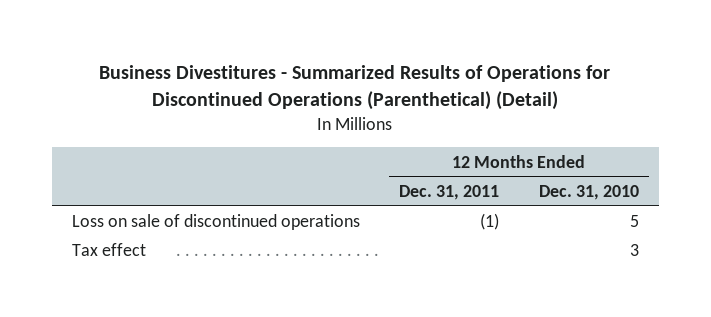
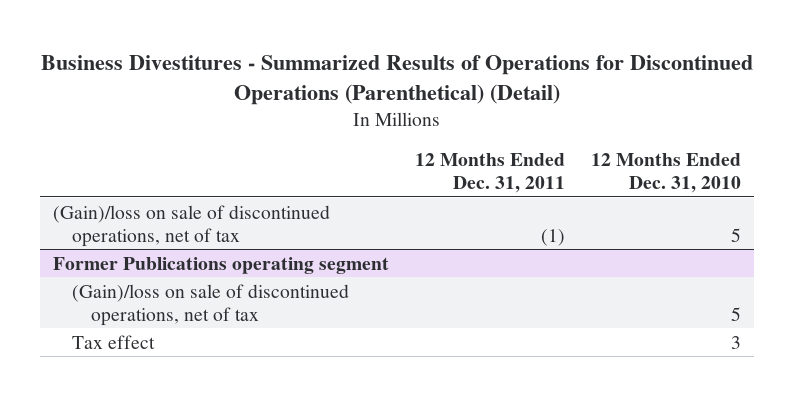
- Loss on sale of discontinued operations | (1) | 5
+ (Gain)/loss on sale of discontinued operations, net of tax | (1) | 5
+ Former Publications operating segment
+ (Gain)/loss on sale of discontinued operations, net of tax | | 5

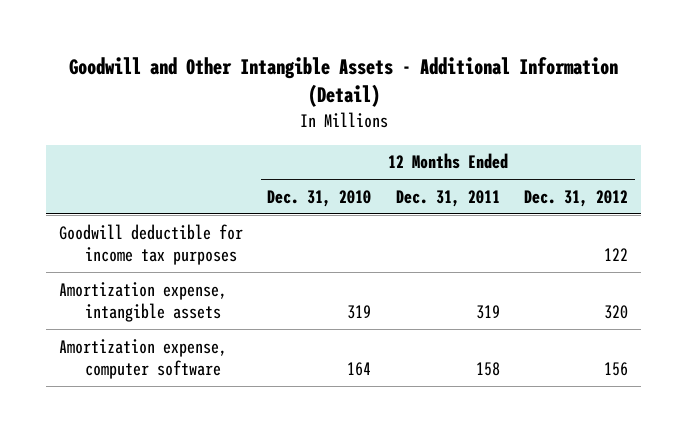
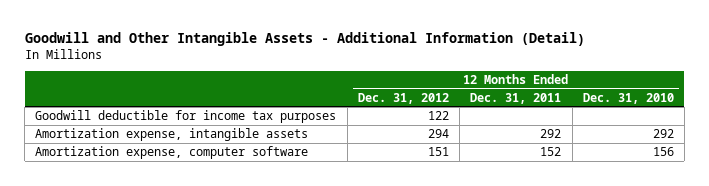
- | 12 Months Ended Dec. 31, 2010 | 12 Months Ended Dec. 31, 2011 | 12 Months Ended Dec. 31, 2012
+ | 12 Months Ended Dec. 31, 2012 | 12 Months Ended Dec. 31, 2011 | 12 Months Ended Dec. 31, 2010
- Amortization expense, intangible assets | 319 | 319 | 320
- Amortization expense, computer software | 164 | 158 | 156
+ Amortization expense, intangible assets | 294 | 292 | 292
+ Amortization expense, computer software | 151 | 152 | 156

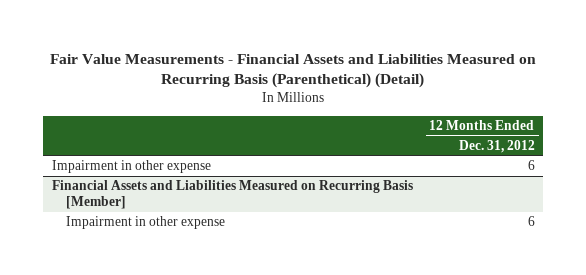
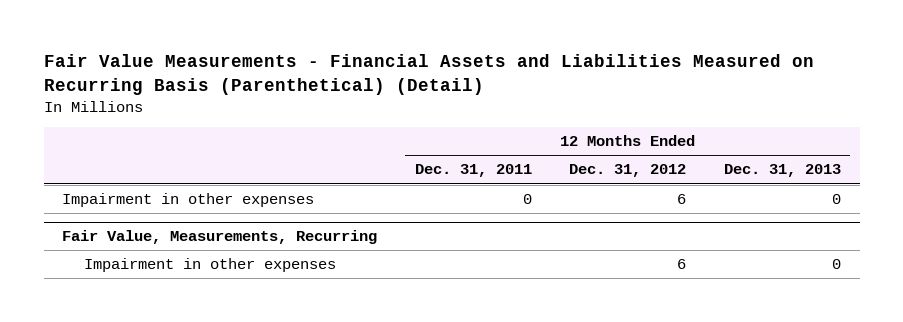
- | 12 Months Ended Dec. 31, 2012
+ | 12 Months Ended Dec. 31, 2011 | 12 Months Ended Dec. 31, 2012 | 12 Months Ended Dec. 31, 2013
- Impairment in other expense | 6
- Financial Assets and Liabilities Measured on Recurring Basis [Member]
- Impairment in other expense | 6
+ Impairment in other expenses | 0 | 6 | 0
+ Fair Value, Measurements, Recurring
+ Impairment in other expenses | | 6 | 0

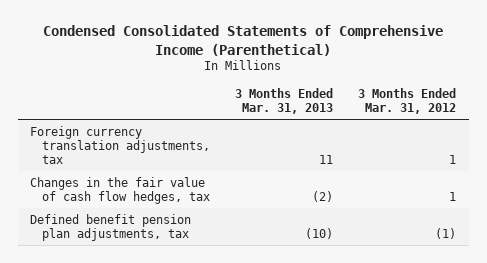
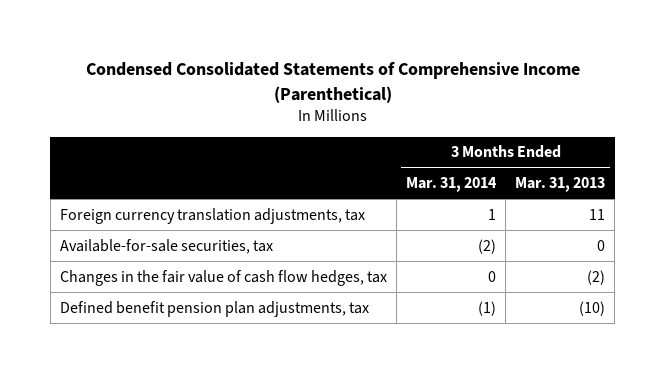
- | 3 Months Ended Mar. 31, 2013 | 3 Months Ended Mar. 31, 2012
+ | 3 Months Ended Mar. 31, 2014 | 3 Months Ended Mar. 31, 2013
+ Available-for-sale securities, tax | (2) | 0

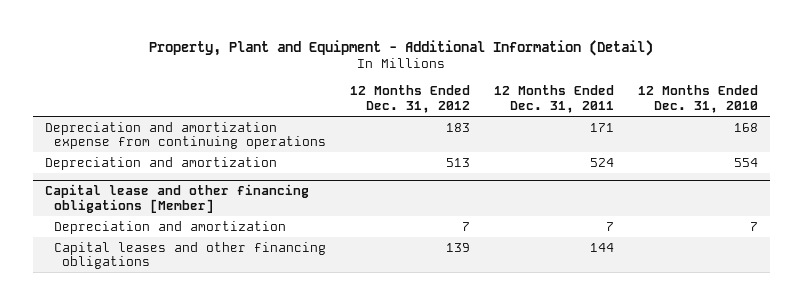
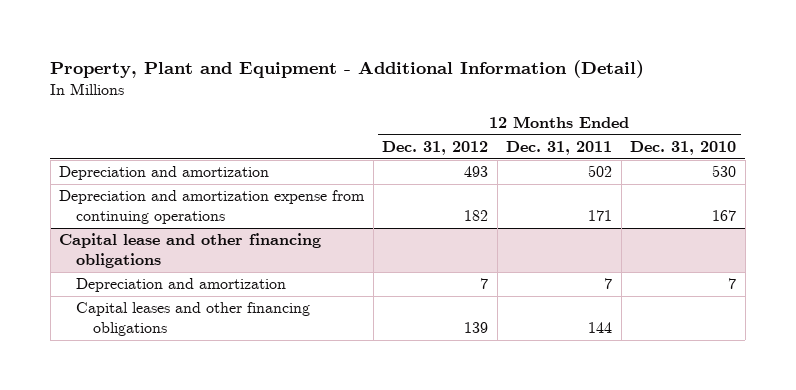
- Depreciation and amortization expense from continuing operations | 183 | 171 | 168
- Depreciation and amortization | 513 | 524 | 554
- Capital lease and other financing obligations [Member]
+ Depreciation and amortization | 493 | 502 | 530
+ Depreciation and amortization expense from continuing operations | 182 | 171 | 167
+ Capital lease and other financing obligations

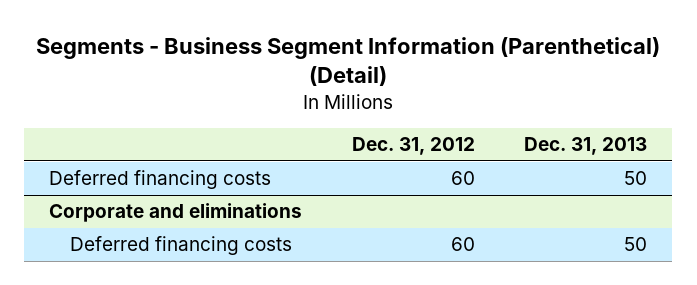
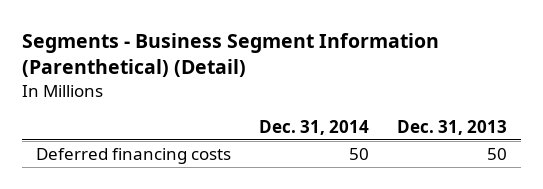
- | Dec. 31, 2012 | Dec. 31, 2013
+ | Dec. 31, 2014 | Dec. 31, 2013
- Corporate and eliminations
- Deferred financing costs | 60 | 50

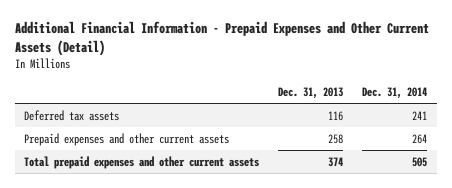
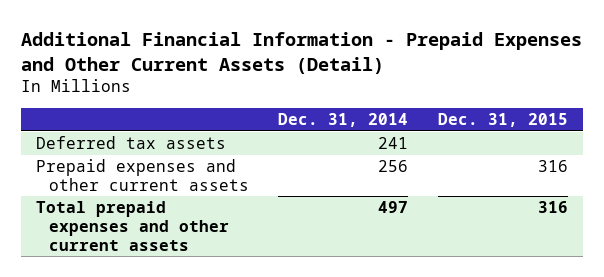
- | Dec. 31, 2013 | Dec. 31, 2014
+ | Dec. 31, 2014 | Dec. 31, 2015
- Prepaid expenses and other current assets | 258 | 264
- Total prepaid expenses and other current assets | 374 | 505
+ Prepaid expenses and other current assets | 256 | 316
+ Total prepaid expenses and other current assets | 497 | 316

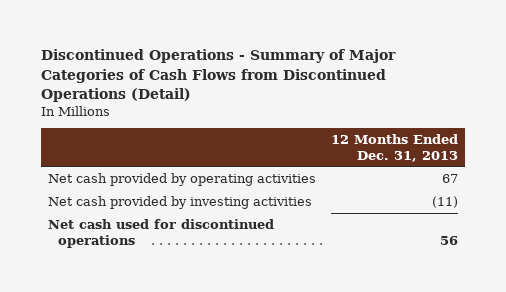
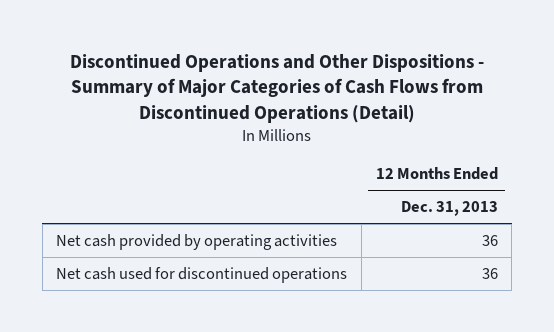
- Discontinued Operations - Summary of Major Categories of Cash Flows from Discontinued Operations (Detail)
+ Discontinued Operations and Other Dispositions - Summary of Major Categories of Cash Flows from Discontinued Operations (Detail)
- Net cash provided by operating activities | 67
- Net cash provided by investing activities | (11)
- Net cash used for discontinued operations | 56
+ Net cash provided by operating activities | 36
+ Net cash used for discontinued operations | 36

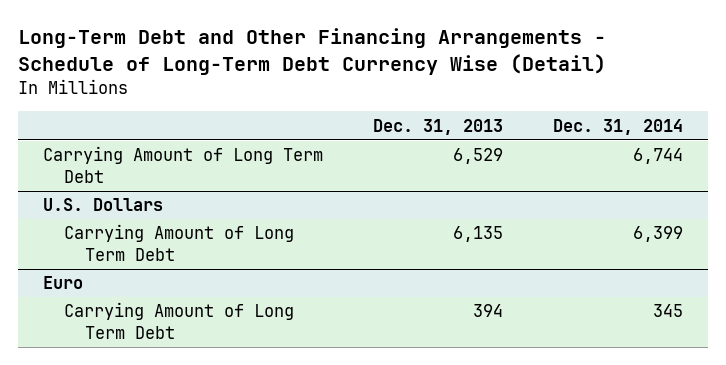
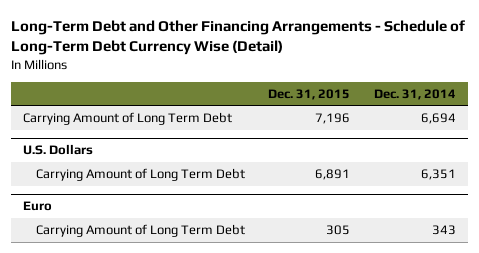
- | Dec. 31, 2013 | Dec. 31, 2014
+ | Dec. 31, 2015 | Dec. 31, 2014
- Carrying Amount of Long Term Debt | 6,529 | 6,744
+ Carrying Amount of Long Term Debt | 7,196 | 6,694
@ U.S. Dollars
- Carrying Amount of Long Term Debt | 6,135 | 6,399
+ Carrying Amount of Long Term Debt | 6,891 | 6,351
@ Euro
- Carrying Amount of Long Term Debt | 394 | 345
+ Carrying Amount of Long Term Debt | 305 | 343

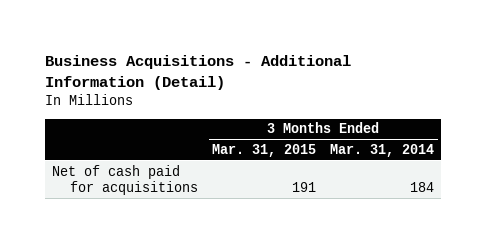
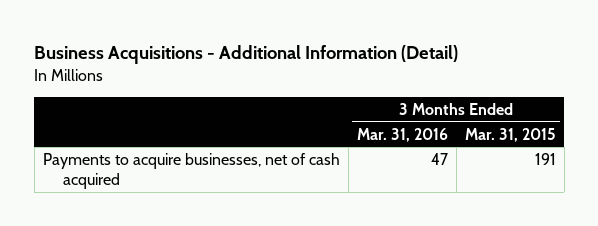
- | 3 Months Ended Mar. 31, 2015 | 3 Months Ended Mar. 31, 2014
+ | 3 Months Ended Mar. 31, 2016 | 3 Months Ended Mar. 31, 2015
- Net of cash paid for acquisitions | 191 | 184
+ Payments to acquire businesses, net of cash acquired | 47 | 191

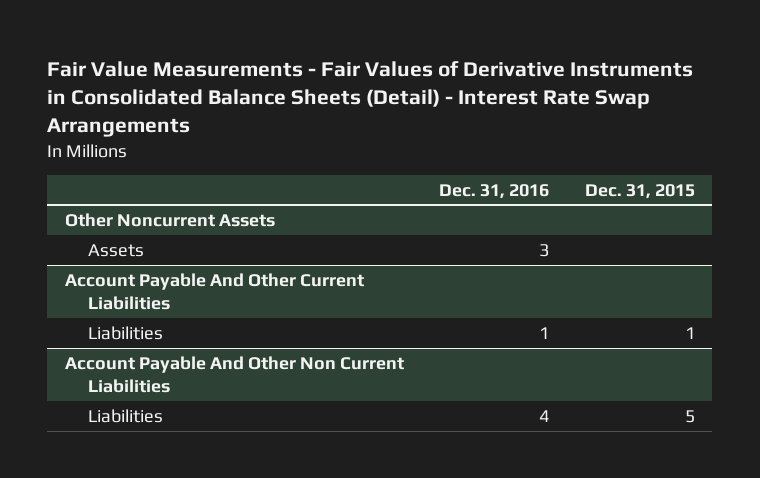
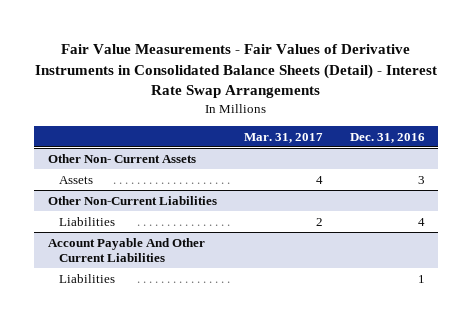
- | Dec. 31, 2016 | Dec. 31, 2015
+ | Mar. 31, 2017 | Dec. 31, 2016
- Other Noncurrent Assets
+ Other Non- Current Assets
+ Other Non-Current Liabilities
+ Liabilities | 2 | 4
- Account Payable And Other Non Current Liabilities
- Liabilities | 4 | 5

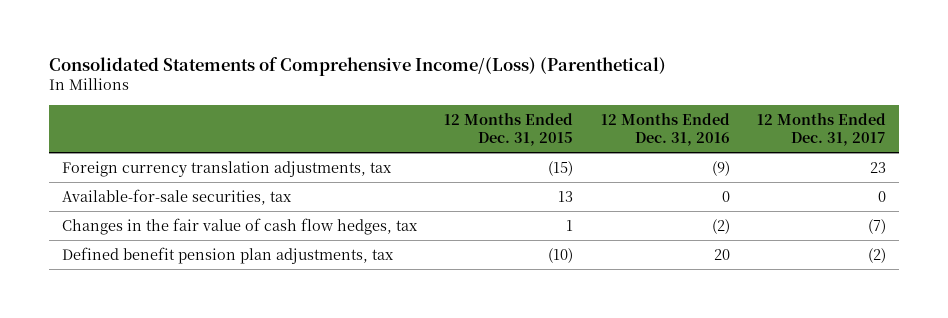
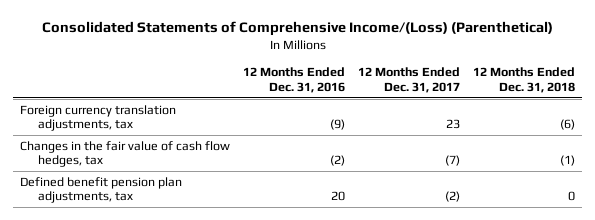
- | 12 Months Ended Dec. 31, 2015 | 12 Months Ended Dec. 31, 2016 | 12 Months Ended Dec. 31, 2017
+ | 12 Months Ended Dec. 31, 2016 | 12 Months Ended Dec. 31, 2017 | 12 Months Ended Dec. 31, 2018
- Available-for-sale securities, tax | 13 | 0 | 0

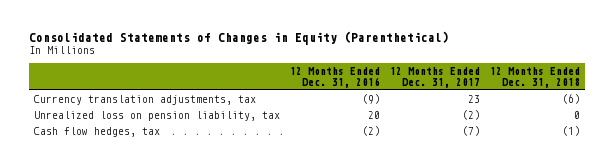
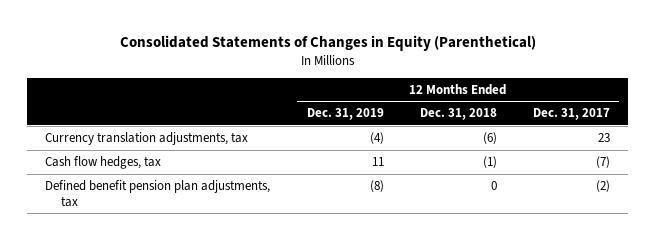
- | 12 Months Ended Dec. 31, 2016 | 12 Months Ended Dec. 31, 2017 | 12 Months Ended Dec. 31, 2018
+ | 12 Months Ended Dec. 31, 2019 | 12 Months Ended Dec. 31, 2018 | 12 Months Ended Dec. 31, 2017
- Unrealized loss on pension liability, tax | 20 | (2) | 0
+ Defined benefit pension plan adjustments, tax | (8) | 0 | (2)

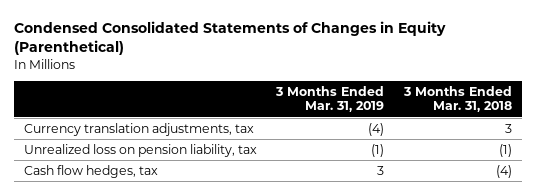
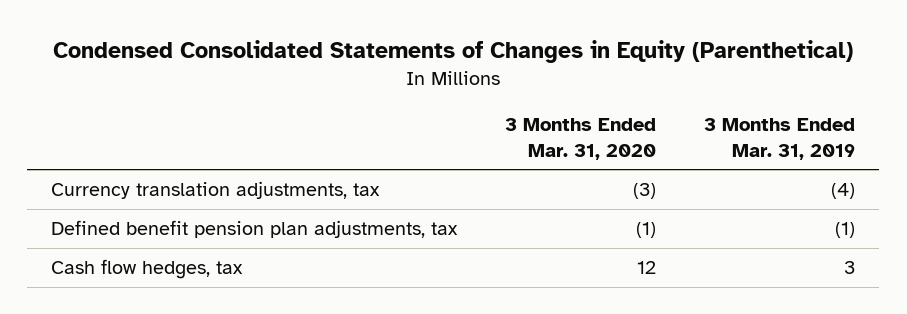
- | 3 Months Ended Mar. 31, 2019 | 3 Months Ended Mar. 31, 2018
+ | 3 Months Ended Mar. 31, 2020 | 3 Months Ended Mar. 31, 2019
- Unrealized loss on pension liability, tax | (1) | (1)
+ Defined benefit pension plan adjustments, tax | (1) | (1)

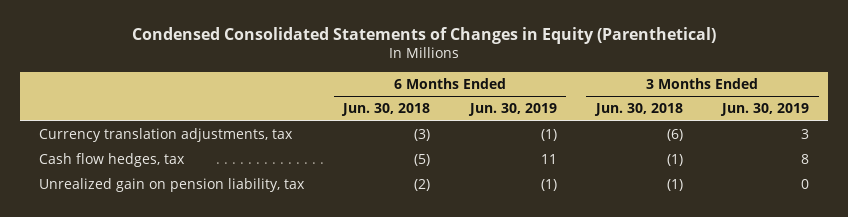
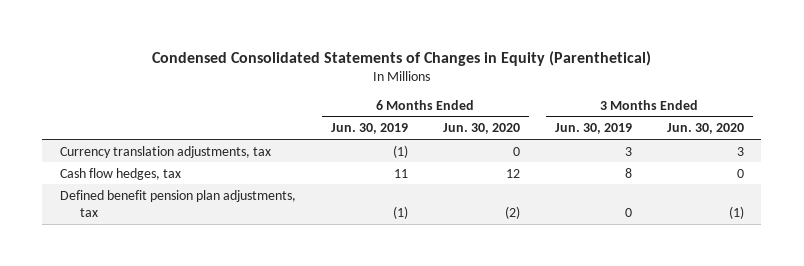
- | 6 Months Ended Jun. 30, 2018 | 6 Months Ended Jun. 30, 2019 | 3 Months Ended Jun. 30, 2018 | 3 Months Ended Jun. 30, 2019
+ | 6 Months Ended Jun. 30, 2019 | 6 Months Ended Jun. 30, 2020 | 3 Months Ended Jun. 30, 2019 | 3 Months Ended Jun. 30, 2020
- Unrealized gain on pension liability, tax | (2) | (1) | (1) | 0
+ Defined benefit pension plan adjustments, tax | (1) | (2) | 0 | (1)

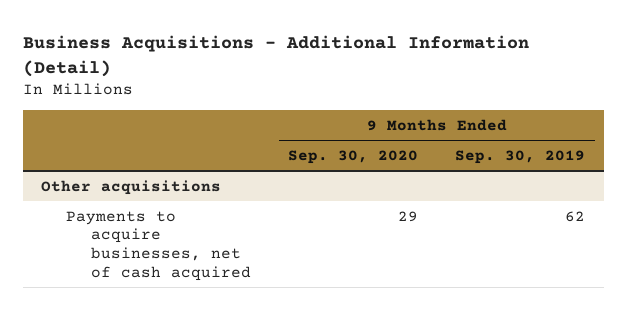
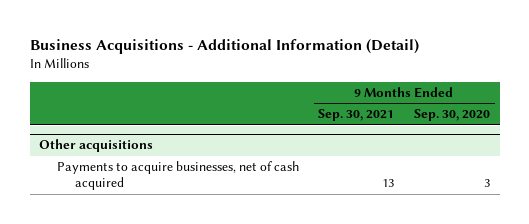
- | 9 Months Ended Sep. 30, 2020 | 9 Months Ended Sep. 30, 2019
+ | 9 Months Ended Sep. 30, 2021 | 9 Months Ended Sep. 30, 2020
@ Other acquisitions
- Payments to acquire businesses, net of cash acquired | 29 | 62
+ Payments to acquire businesses, net of cash acquired | 13 | 3

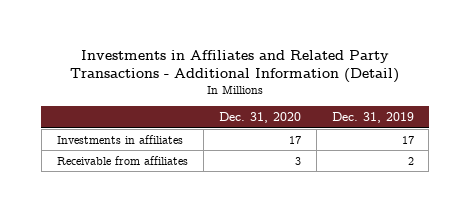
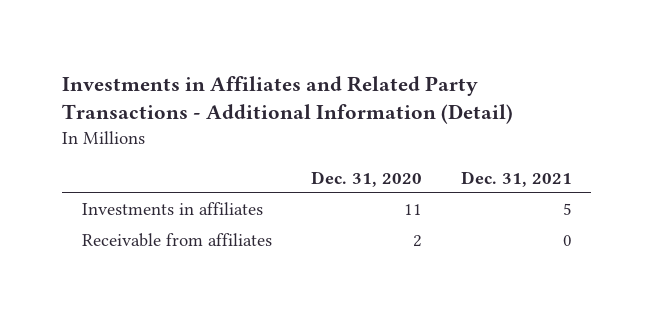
- | Dec. 31, 2020 | Dec. 31, 2019
+ | Dec. 31, 2020 | Dec. 31, 2021
- Investments in affiliates | 17 | 17
- Receivable from affiliates | 3 | 2
+ Investments in affiliates | 11 | 5
+ Receivable from affiliates | 2 | 0

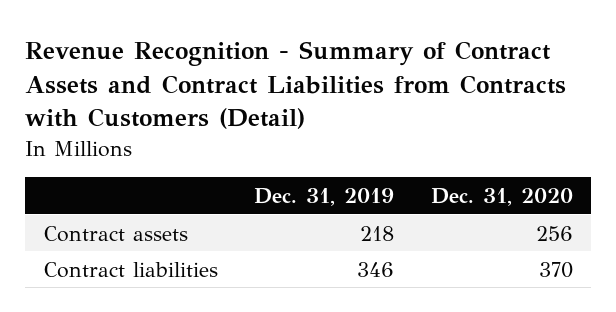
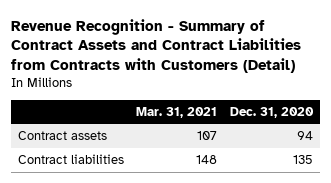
- | Dec. 31, 2019 | Dec. 31, 2020
+ | Mar. 31, 2021 | Dec. 31, 2020
- Contract assets | 218 | 256
- Contract liabilities | 346 | 370
+ Contract assets | 107 | 94
+ Contract liabilities | 148 | 135

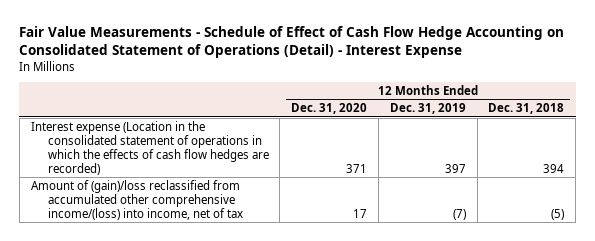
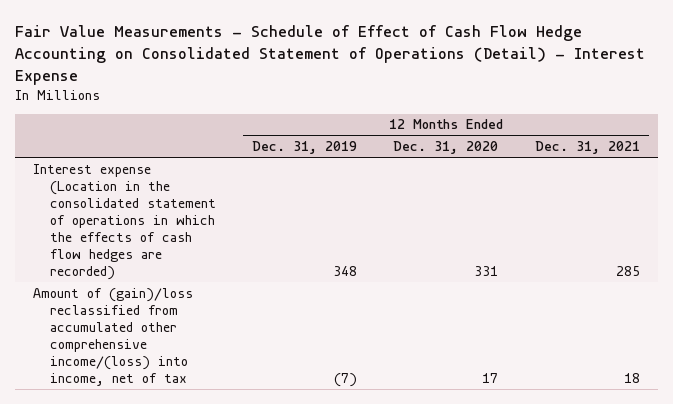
- | 12 Months Ended Dec. 31, 2020 | 12 Months Ended Dec. 31, 2019 | 12 Months Ended Dec. 31, 2018
+ | 12 Months Ended Dec. 31, 2019 | 12 Months Ended Dec. 31, 2020 | 12 Months Ended Dec. 31, 2021
- Interest expense (Location in the consolidated statement of operations in which the effects of cash flow hedges are recorded) | 371 | 397 | 394
+ Interest expense (Location in the consolidated statement of operations in which the effects of cash flow hedges are recorded) | 348 | 331 | 285

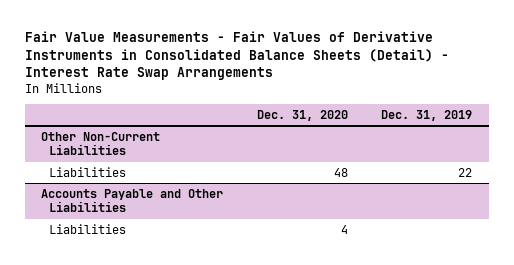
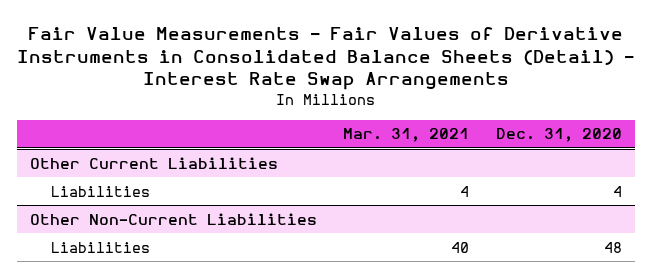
- | Dec. 31, 2020 | Dec. 31, 2019
+ | Mar. 31, 2021 | Dec. 31, 2020
+ Other Current Liabilities
+ Liabilities | 4 | 4
- Accounts Payable and Other Liabilities
- Liabilities | 4 |

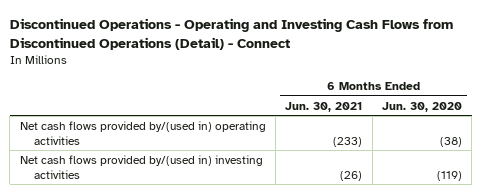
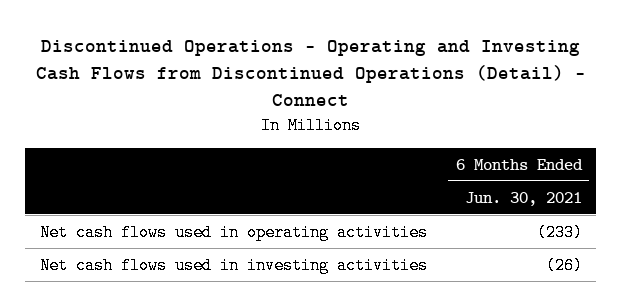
- | 6 Months Ended Jun. 30, 2021 | 6 Months Ended Jun. 30, 2020
+ | 6 Months Ended Jun. 30, 2021
- Net cash flows provided by/(used in) operating activities | (233) | (38)
- Net cash flows provided by/(used in) investing activities | (26) | (119)
+ Net cash flows used in operating activities | (233)
+ Net cash flows used in investing activities | (26)

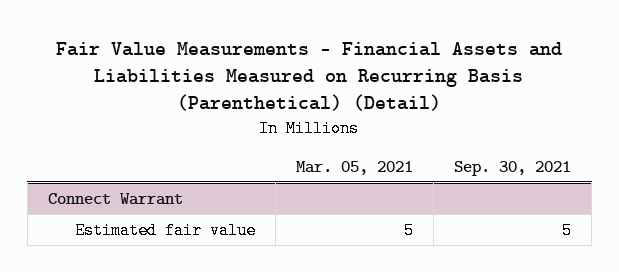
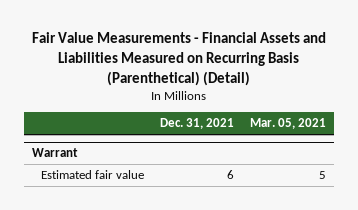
- | Mar. 05, 2021 | Sep. 30, 2021
+ | Dec. 31, 2021 | Mar. 05, 2021
- Connect Warrant
+ Warrant

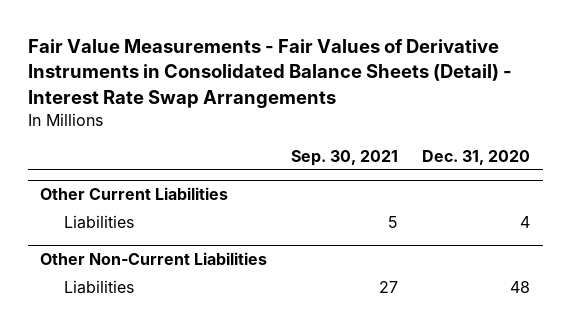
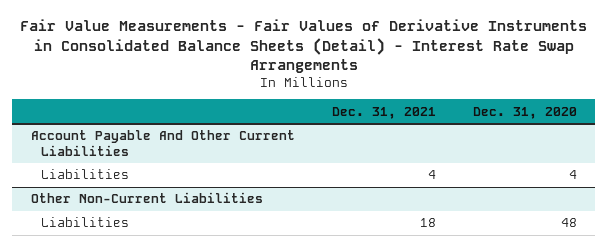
- | Sep. 30, 2021 | Dec. 31, 2020
+ | Dec. 31, 2021 | Dec. 31, 2020
- Other Current Liabilities
+ Account Payable And Other Current Liabilities

